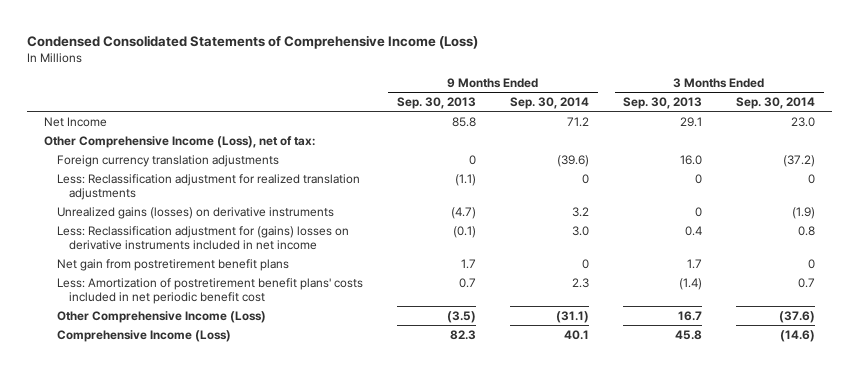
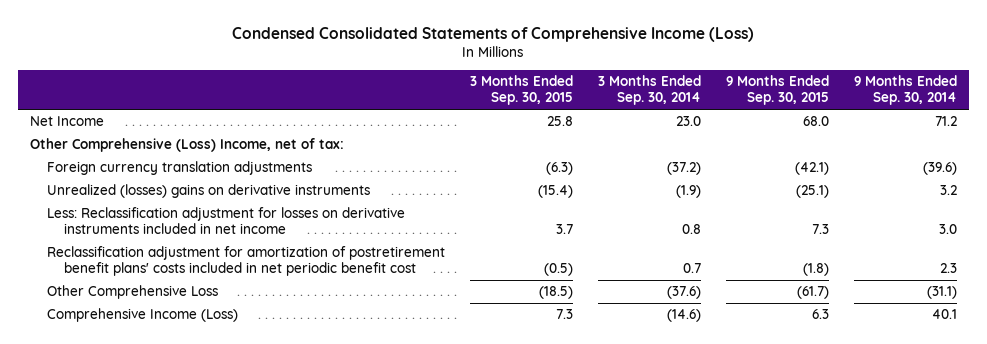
- | 9 Months Ended Sep. 30, 2013 | 9 Months Ended Sep. 30, 2014 | 3 Months Ended Sep. 30, 2013 | 3 Months Ended Sep. 30, 2014
+ | 3 Months Ended Sep. 30, 2015 | 3 Months Ended Sep. 30, 2014 | 9 Months Ended Sep. 30, 2015 | 9 Months Ended Sep. 30, 2014
- Other Comprehensive Income (Loss), net of tax:
+ Other Comprehensive (Loss) Income, net of tax:
- Less: Reclassification adjustment for realized translation adjustments | (1.1) | 0 | 0 | 0
- Unrealized gains (losses) on derivative instruments | (4.7) | 3.2 | 0 | (1.9)
- Less: Reclassification adjustment for (gains) losses on derivative instruments included in net income | (0.1) | 3.0 | 0.4 | 0.8
- Net gain from postretirement benefit plans | 1.7 | 0 | 1.7 | 0
- Less: Amortization of postretirement benefit plans' costs included in net periodic benefit cost | 0.7 | 2.3 | (1.4) | 0.7
- Other Comprehensive Income (Loss) | (3.5) | (31.1) | 16.7 | (37.6)
+ Unrealized (losses) gains on derivative instruments | (15.4) | (1.9) | (25.1) | 3.2
+ Less: Reclassification adjustment for losses on derivative instruments included in net income | 3.7 | 0.8 | 7.3 | 3.0
+ Reclassification adjustment for amortization of postretirement benefit plans' costs included in net periodic benefit cost | (0.5) | 0.7 | (1.8) | 2.3
+ Other Comprehensive Loss | (18.5) | (37.6) | (61.7) | (31.1)

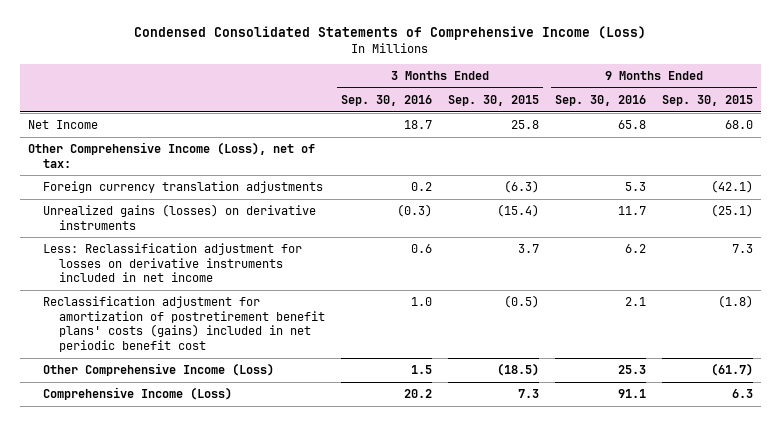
- | 3 Months Ended Sep. 30, 2015 | 3 Months Ended Sep. 30, 2014 | 9 Months Ended Sep. 30, 2015 | 9 Months Ended Sep. 30, 2014
+ | 3 Months Ended Sep. 30, 2016 | 3 Months Ended Sep. 30, 2015 | 9 Months Ended Sep. 30, 2016 | 9 Months Ended Sep. 30, 2015
- Other Comprehensive (Loss) Income, net of tax:
+ Other Comprehensive Income (Loss), net of tax:
- Unrealized (losses) gains on derivative instruments | (15.4) | (1.9) | (25.1) | 3.2
+ Unrealized gains (losses) on derivative instruments | (0.3) | (15.4) | 11.7 | (25.1)
- Reclassification adjustment for amortization of postretirement benefit plans' costs included in net periodic benefit cost | (0.5) | 0.7 | (1.8) | 2.3
- Other Comprehensive Loss | (18.5) | (37.6) | (61.7) | (31.1)
+ Reclassification adjustment for amortization of postretirement benefit plans' costs (gains) included in net periodic benefit cost | 1.0 | (0.5) | 2.1 | (1.8)
+ Other Comprehensive Income (Loss) | 1.5 | (18.5) | 25.3 | (61.7)

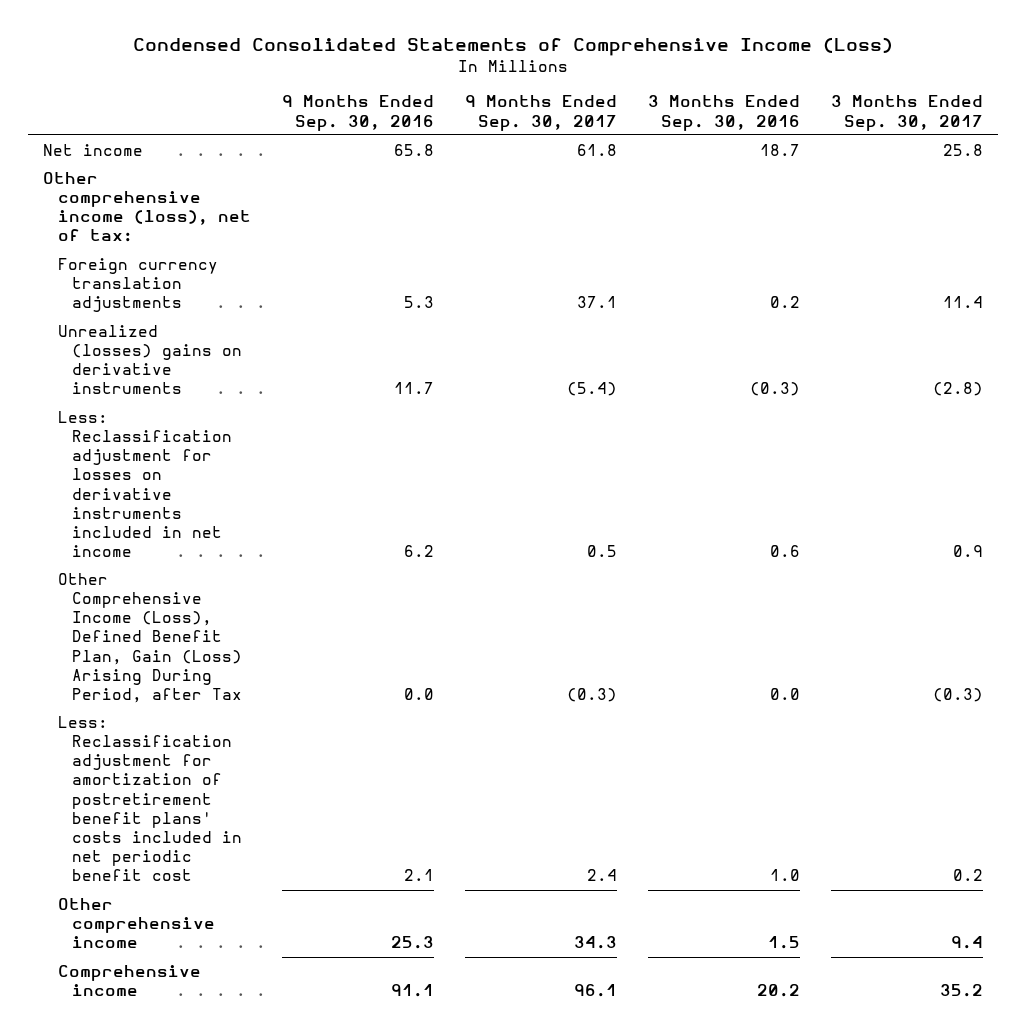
- | 3 Months Ended Sep. 30, 2016 | 3 Months Ended Sep. 30, 2015 | 9 Months Ended Sep. 30, 2016 | 9 Months Ended Sep. 30, 2015
+ | 9 Months Ended Sep. 30, 2016 | 9 Months Ended Sep. 30, 2017 | 3 Months Ended Sep. 30, 2016 | 3 Months Ended Sep. 30, 2017
- Net Income | 18.7 | 25.8 | 65.8 | 68.0
- Other Comprehensive Income (Loss), net of tax:
+ Net income | 65.8 | 61.8 | 18.7 | 25.8
+ Other comprehensive income (loss), net of tax:
- Unrealized gains (losses) on derivative instruments | (0.3) | (15.4) | 11.7 | (25.1)
+ Unrealized (losses) gains on derivative instruments | 11.7 | (5.4) | (0.3) | (2.8)
- Reclassification adjustment for amortization of postretirement benefit plans' costs (gains) included in net periodic benefit cost | 1.0 | (0.5) | 2.1 | (1.8)
- Other Comprehensive Income (Loss) | 1.5 | (18.5) | 25.3 | (61.7)
- Comprehensive Income (Loss) | 20.2 | 7.3 | 91.1 | 6.3
+ Other Comprehensive Income (Loss), Defined Benefit Plan, Gain (Loss) Arising During Period, after Tax | 0.0 | (0.3) | 0.0 | (0.3)
+ Less: Reclassification adjustment for amortization of postretirement benefit plans' costs included in net periodic benefit cost | 2.1 | 2.4 | 1.0 | 0.2
+ Other comprehensive income | 25.3 | 34.3 | 1.5 | 9.4
+ Comprehensive income | 91.1 | 96.1 | 20.2 | 35.2

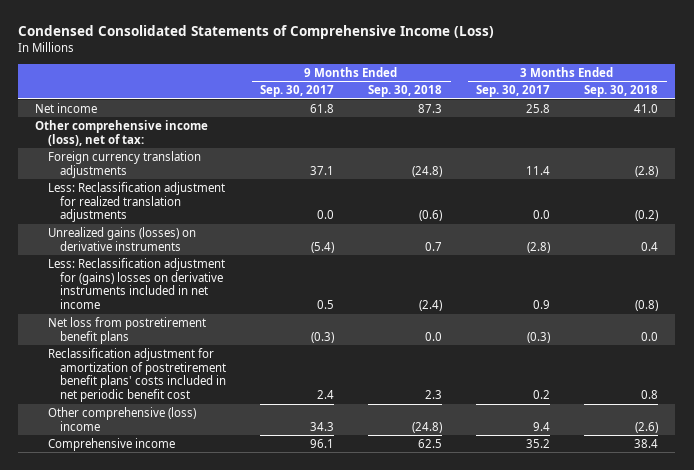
- | 9 Months Ended Sep. 30, 2016 | 9 Months Ended Sep. 30, 2017 | 3 Months Ended Sep. 30, 2016 | 3 Months Ended Sep. 30, 2017
+ | 9 Months Ended Sep. 30, 2017 | 9 Months Ended Sep. 30, 2018 | 3 Months Ended Sep. 30, 2017 | 3 Months Ended Sep. 30, 2018
- Unrealized (losses) gains on derivative instruments | 11.7 | (5.4) | (0.3) | (2.8)
- Less: Reclassification adjustment for losses on derivative instruments included in net income | 6.2 | 0.5 | 0.6 | 0.9
- Other Comprehensive Income (Loss), Defined Benefit Plan, Gain (Loss) Arising During Period, after Tax | 0.0 | (0.3) | 0.0 | (0.3)
- Less: Reclassification adjustment for amortization of postretirement benefit plans' costs included in net periodic benefit cost | 2.1 | 2.4 | 1.0 | 0.2
- Other comprehensive income | 25.3 | 34.3 | 1.5 | 9.4
+ Less: Reclassification adjustment for realized translation adjustments | 0.0 | (0.6) | 0.0 | (0.2)
+ Unrealized gains (losses) on derivative instruments | (5.4) | 0.7 | (2.8) | 0.4
+ Less: Reclassification adjustment for (gains) losses on derivative instruments included in net income | 0.5 | (2.4) | 0.9 | (0.8)
+ Net loss from postretirement benefit plans | (0.3) | 0.0 | (0.3) | 0.0
+ Reclassification adjustment for amortization of postretirement benefit plans' costs included in net periodic benefit cost | 2.4 | 2.3 | 0.2 | 0.8
+ Other comprehensive (loss) income | 34.3 | (24.8) | 9.4 | (2.6)

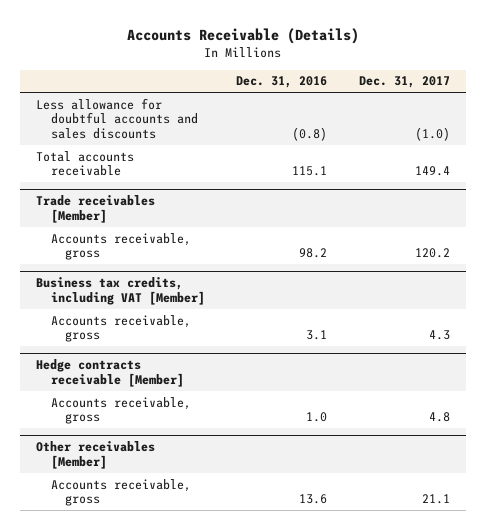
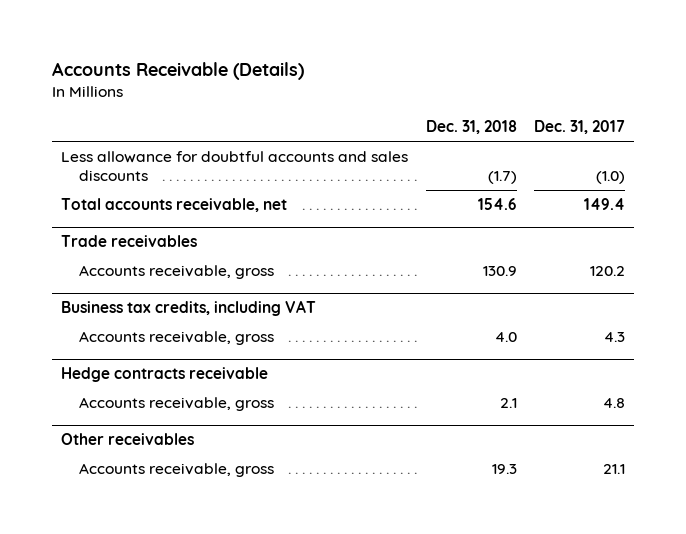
- | Dec. 31, 2016 | Dec. 31, 2017
+ | Dec. 31, 2018 | Dec. 31, 2017
- Total accounts receivable | 115.1 | 149.4
- Trade receivables [Member]
+ Total accounts receivable, net | 154.6 | 149.4
+ Trade receivables
- Business tax credits, including VAT [Member]
+ Business tax credits, including VAT
- Hedge contracts receivable [Member]
+ Hedge contracts receivable
- Other receivables [Member]
+ Other receivables

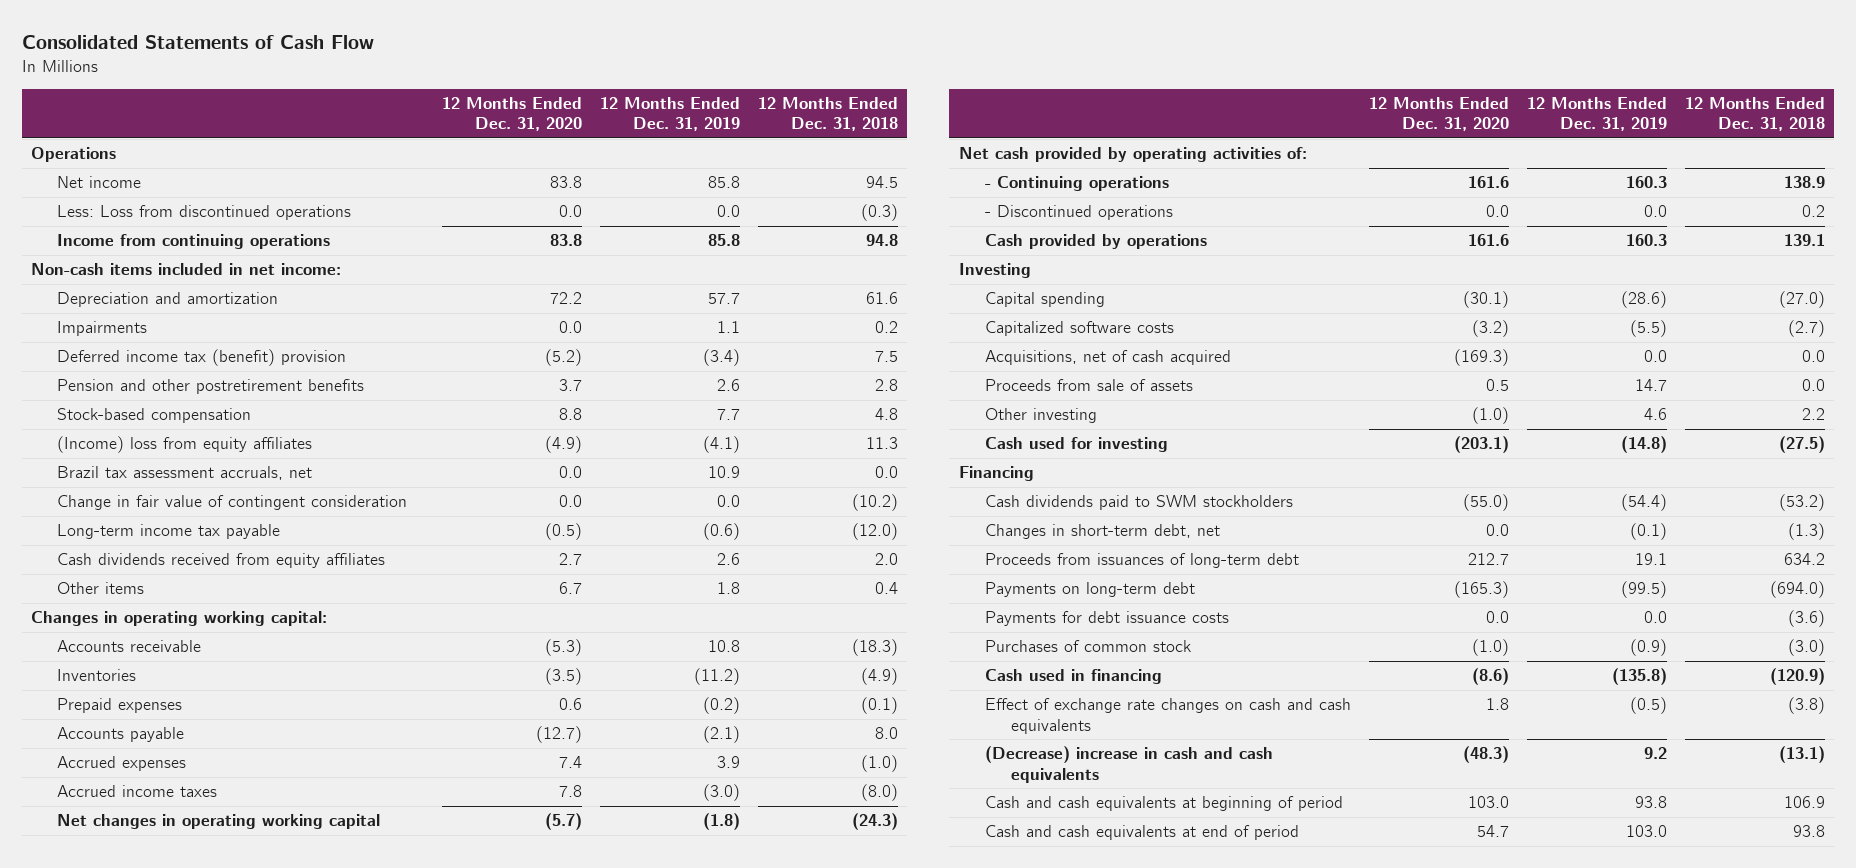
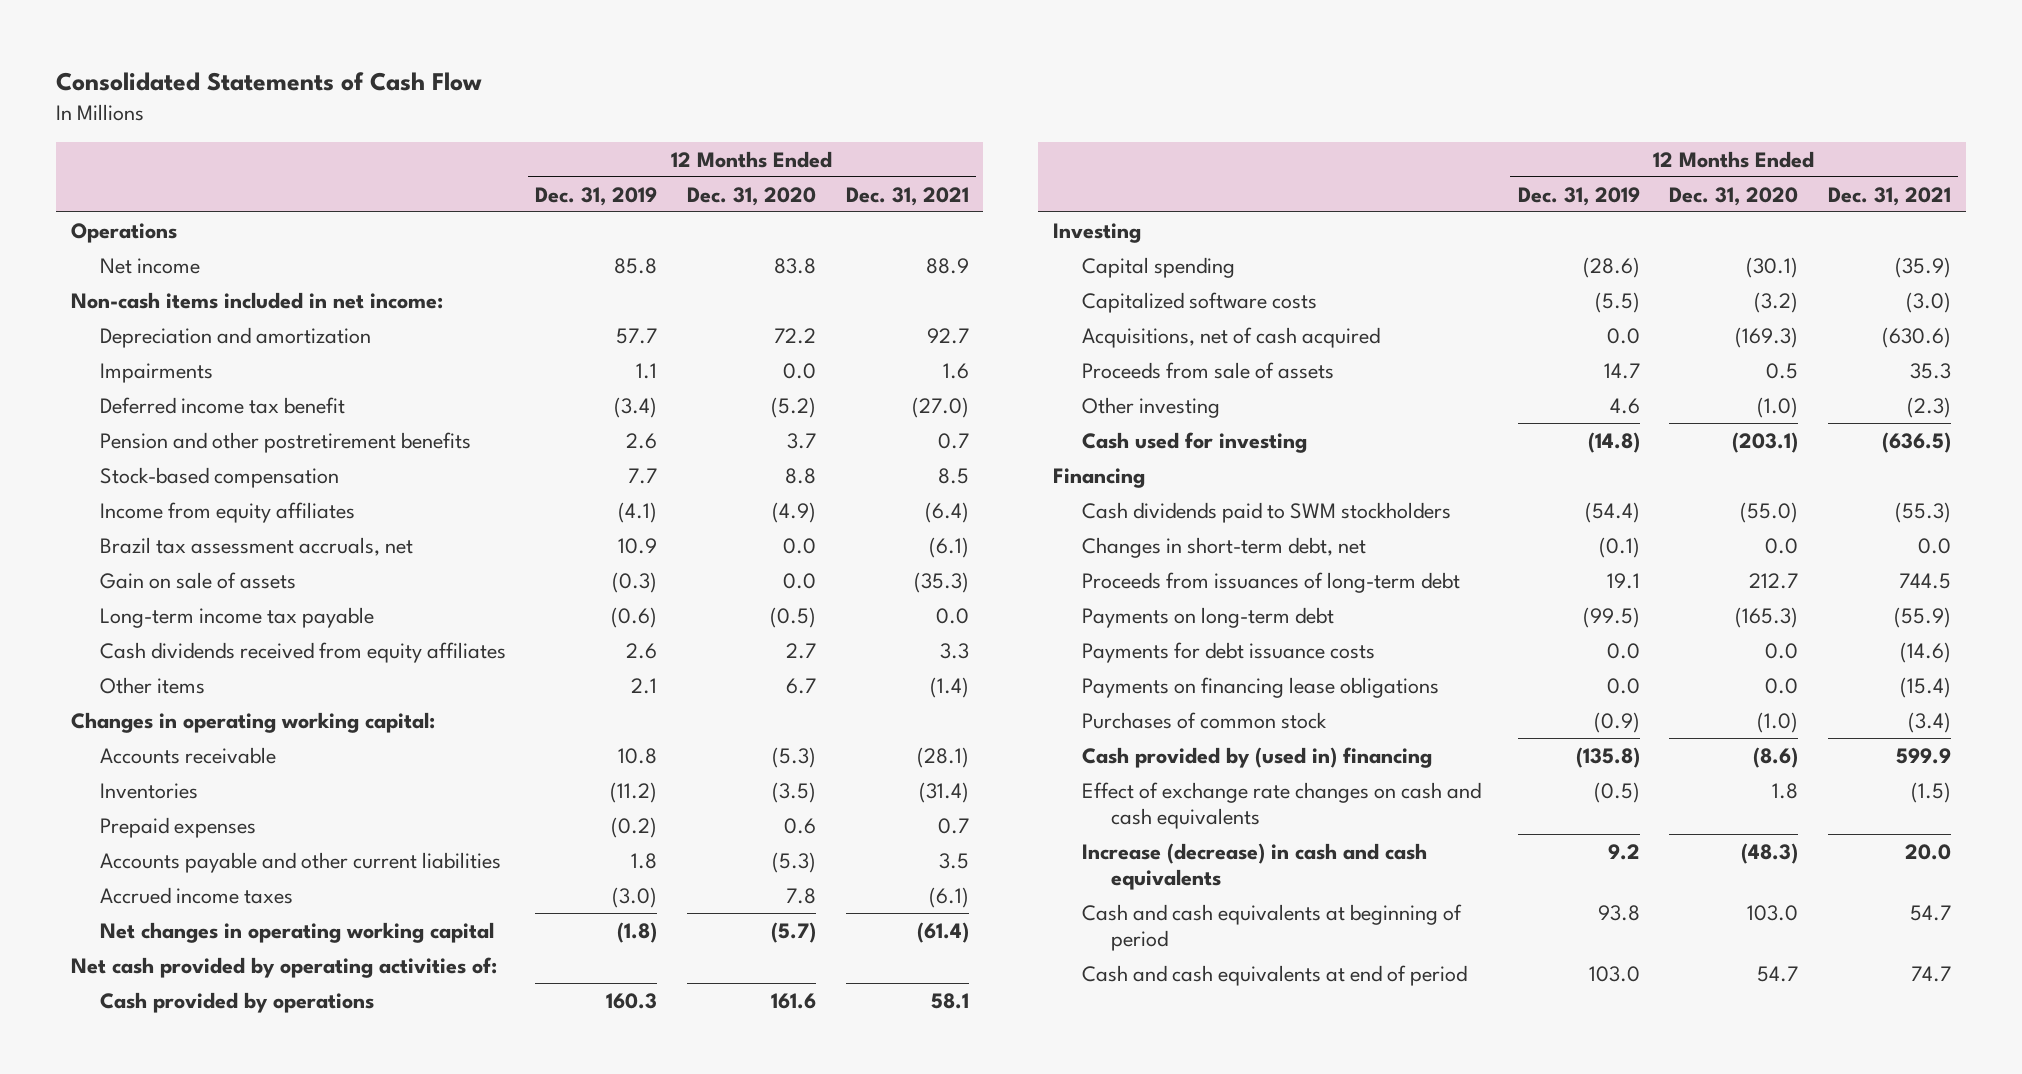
- | 12 Months Ended Dec. 31, 2020 | 12 Months Ended Dec. 31, 2019 | 12 Months Ended Dec. 31, 2018
+ | 12 Months Ended Dec. 31, 2019 | 12 Months Ended Dec. 31, 2020 | 12 Months Ended Dec. 31, 2021
- Less: Loss from discontinued operations | 0.0 | 0.0 | (0.3)
- Income from continuing operations | 83.8 | 85.8 | 94.8
- Deferred income tax (benefit) provision | (5.2) | (3.4) | 7.5
+ Deferred income tax benefit | (3.4) | (5.2) | (27.0)
- (Income) loss from equity affiliates | (4.9) | (4.1) | 11.3
+ Income from equity affiliates | (4.1) | (4.9) | (6.4)
- Change in fair value of contingent consideration | 0.0 | 0.0 | (10.2)
+ Gain on sale of assets | (0.3) | 0.0 | (35.3)
- Other items | 6.7 | 1.8 | 0.4
+ Other items | 2.1 | 6.7 | (1.4)
- Accounts payable | (12.7) | (2.1) | 8.0
- Accrued expenses | 7.4 | 3.9 | (1.0)
+ Accounts payable and other current liabilities | 1.8 | (5.3) | 3.5
- - Continuing operations | 161.6 | 160.3 | 138.9
- - Discontinued operations | 0.0 | 0.0 | 0.2
+ Payments on financing lease obligations | 0.0 | 0.0 | (15.4)
- Cash used in financing | (8.6) | (135.8) | (120.9)
+ Cash provided by (used in) financing | (135.8) | (8.6) | 599.9
- (Decrease) increase in cash and cash equivalents | (48.3) | 9.2 | (13.1)
+ Increase (decrease) in cash and cash equivalents | 9.2 | (48.3) | 20.0

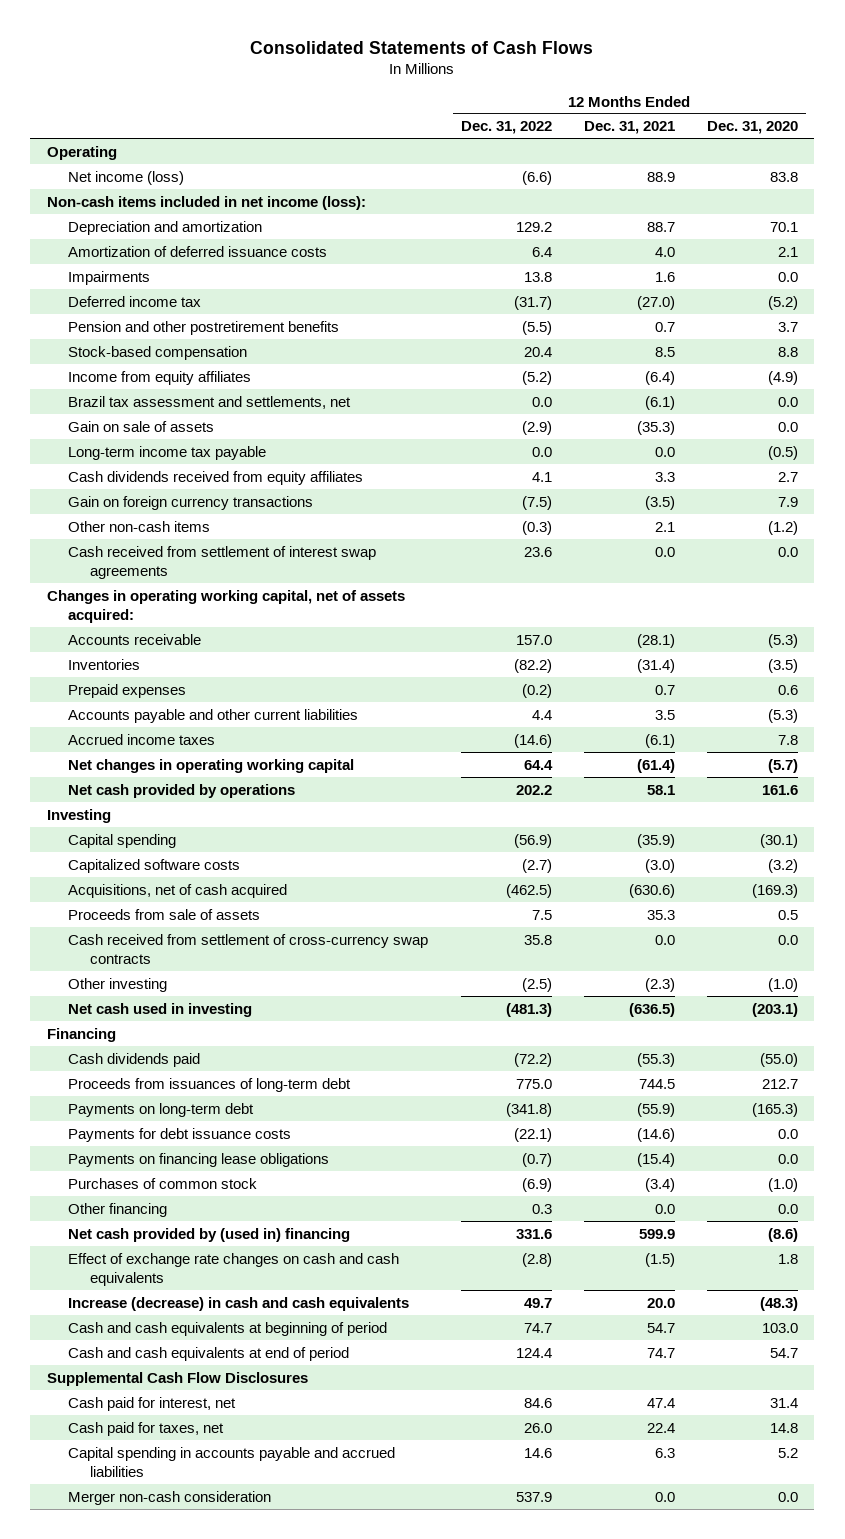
- Consolidated Statements of Cash Flow
+ Consolidated Statements of Cash Flows
- | 12 Months Ended Dec. 31, 2019 | 12 Months Ended Dec. 31, 2020 | 12 Months Ended Dec. 31, 2021
+ | 12 Months Ended Dec. 31, 2022 | 12 Months Ended Dec. 31, 2021 | 12 Months Ended Dec. 31, 2020
- Operations
- Net income | 85.8 | 83.8 | 88.9
- Non-cash items included in net income:
- Depreciation and amortization | 57.7 | 72.2 | 92.7
+ Operating
+ Net income (loss) | (6.6) | 88.9 | 83.8
+ Non-cash items included in net income (loss):
+ Depreciation and amortization | 129.2 | 88.7 | 70.1
+ Amortization of deferred issuance costs | 6.4 | 4.0 | 2.1
- Deferred income tax benefit | (3.4) | (5.2) | (27.0)
+ Deferred income tax | (31.7) | (27.0) | (5.2)
- Brazil tax assessment accruals, net | 10.9 | 0.0 | (6.1)
+ Brazil tax assessment and settlements, net | 0.0 | (6.1) | 0.0
- Other items | 2.1 | 6.7 | (1.4)
- Changes in operating working capital:
+ Gain on foreign currency transactions | (7.5) | (3.5) | 7.9
+ Other non-cash items | (0.3) | 2.1 | (1.2)
+ Cash received from settlement of interest swap agreements | 23.6 | 0.0 | 0.0
+ Changes in operating working capital, net of assets acquired:
- Net cash provided by operating activities of:
- Cash provided by operations | 160.3 | 161.6 | 58.1
+ Net cash provided by operations | 202.2 | 58.1 | 161.6
+ Cash received from settlement of cross-currency swap contracts | 35.8 | 0.0 | 0.0
- Cash used for investing | (14.8) | (203.1) | (636.5)
+ Net cash used in investing | (481.3) | (636.5) | (203.1)
- Cash dividends paid to SWM stockholders | (54.4) | (55.0) | (55.3)
- Changes in short-term debt, net | (0.1) | 0.0 | 0.0
+ Cash dividends paid | (72.2) | (55.3) | (55.0)
- Cash provided by (used in) financing | (135.8) | (8.6) | 599.9
+ Other financing | 0.3 | 0.0 | 0.0
+ Net cash provided by (used in) financing | 331.6 | 599.9 | (8.6)
+ Supplemental Cash Flow Disclosures
+ Cash paid for interest, net | 84.6 | 47.4 | 31.4
+ Cash paid for taxes, net | 26.0 | 22.4 | 14.8
+ Capital spending in accounts payable and accrued liabilities | 14.6 | 6.3 | 5.2
+ Merger non-cash consideration | 537.9 | 0.0 | 0.0

